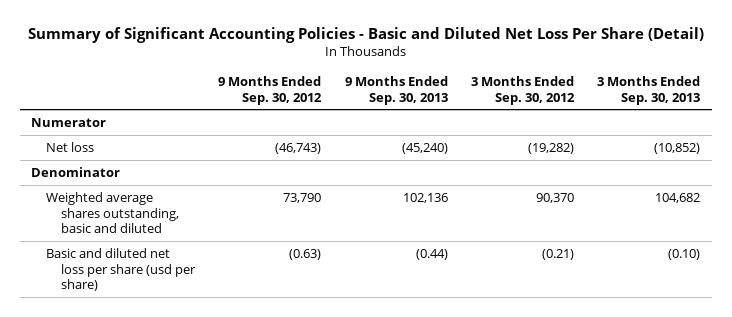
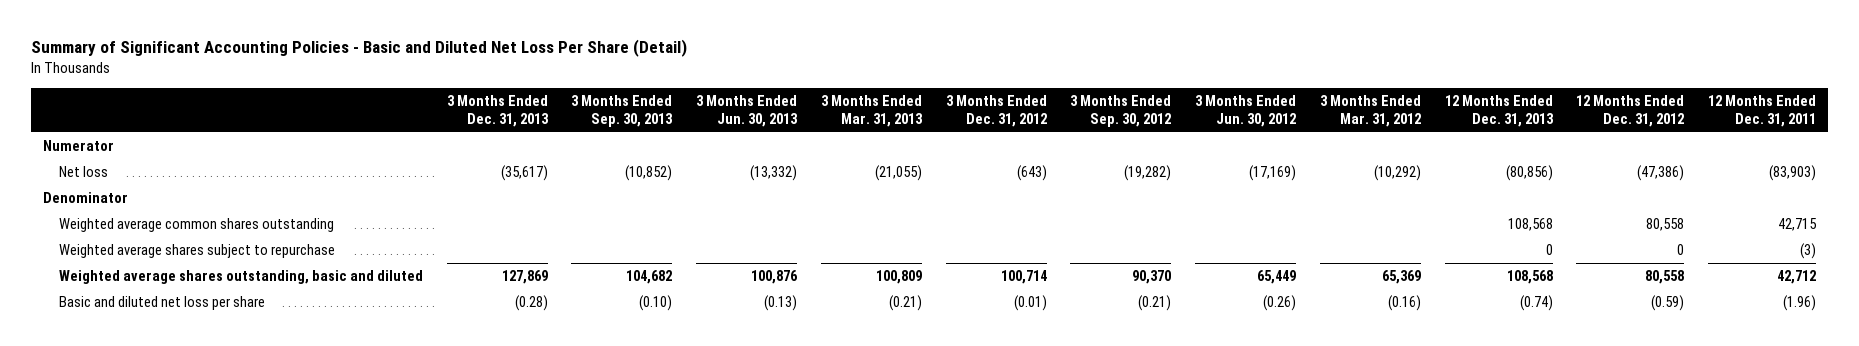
- | 9 Months Ended Sep. 30, 2012 | 9 Months Ended Sep. 30, 2013 | 3 Months Ended Sep. 30, 2012 | 3 Months Ended Sep. 30, 2013
+ | 3 Months Ended Dec. 31, 2013 | 3 Months Ended Sep. 30, 2013 | 3 Months Ended Jun. 30, 2013 | 3 Months Ended Mar. 31, 2013 | 3 Months Ended Dec. 31, 2012 | 3 Months Ended Sep. 30, 2012 | 3 Months Ended Jun. 30, 2012 | 3 Months Ended Mar. 31, 2012 | 12 Months Ended Dec. 31, 2013 | 12 Months Ended Dec. 31, 2012 | 12 Months Ended Dec. 31, 2011
+ Weighted average common shares outstanding | | | | | | | | | 108,568 | 80,558 | 42,715
+ Weighted average shares subject to repurchase | | | | | | | | | 0 | 0 | (3)
- Basic and diluted net loss per share (usd per share) | (0.63) | (0.44) | (0.21) | (0.10)
+ Basic and diluted net loss per share | (0.28) | (0.10) | (0.13) | (0.21) | (0.01) | (0.21) | (0.26) | (0.16) | (0.74) | (0.59) | (1.96)

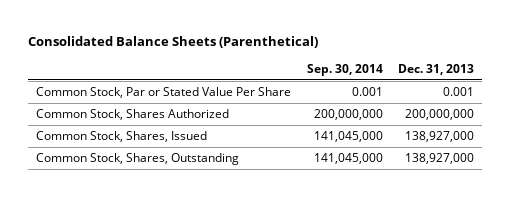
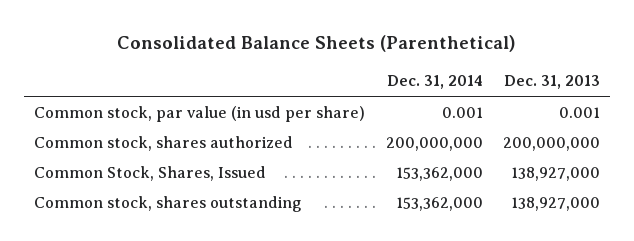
- | Sep. 30, 2014 | Dec. 31, 2013
+ | Dec. 31, 2014 | Dec. 31, 2013
- Common Stock, Par or Stated Value Per Share | 0.001 | 0.001
- Common Stock, Shares Authorized | 200,000,000 | 200,000,000
+ Common stock, par value (in usd per share) | 0.001 | 0.001
+ Common stock, shares authorized | 200,000,000 | 200,000,000
- Common Stock, Shares, Outstanding | 141,045,000 | 138,927,000
+ Common stock, shares outstanding | 153,362,000 | 138,927,000

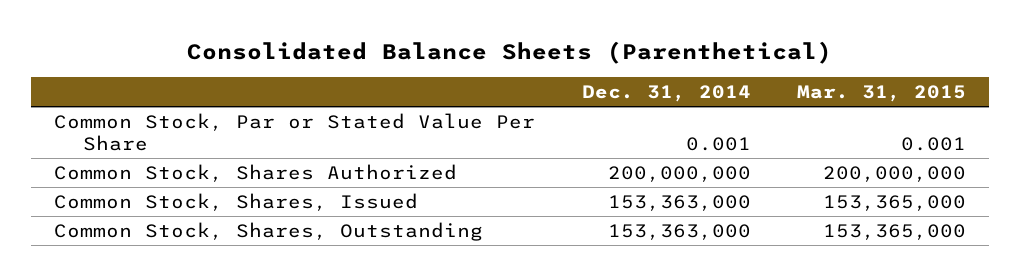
- | Dec. 31, 2014 | Dec. 31, 2013
+ | Dec. 31, 2014 | Mar. 31, 2015
- Common stock, par value (in usd per share) | 0.001 | 0.001
- Common stock, shares authorized | 200,000,000 | 200,000,000
- Common Stock, Shares, Issued | 153,362,000 | 138,927,000
- Common stock, shares outstanding | 153,362,000 | 138,927,000
+ Common Stock, Par or Stated Value Per Share | 0.001 | 0.001
+ Common Stock, Shares Authorized | 200,000,000 | 200,000,000
+ Common Stock, Shares, Issued | 153,363,000 | 153,365,000
+ Common Stock, Shares, Outstanding | 153,363,000 | 153,365,000

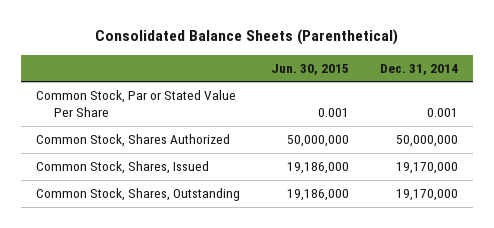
- | Dec. 31, 2014 | Mar. 31, 2015
+ | Jun. 30, 2015 | Dec. 31, 2014
- Common Stock, Shares Authorized | 200,000,000 | 200,000,000
- Common Stock, Shares, Issued | 153,363,000 | 153,365,000
- Common Stock, Shares, Outstanding | 153,363,000 | 153,365,000
+ Common Stock, Shares Authorized | 50,000,000 | 50,000,000
+ Common Stock, Shares, Issued | 19,186,000 | 19,170,000
+ Common Stock, Shares, Outstanding | 19,186,000 | 19,170,000

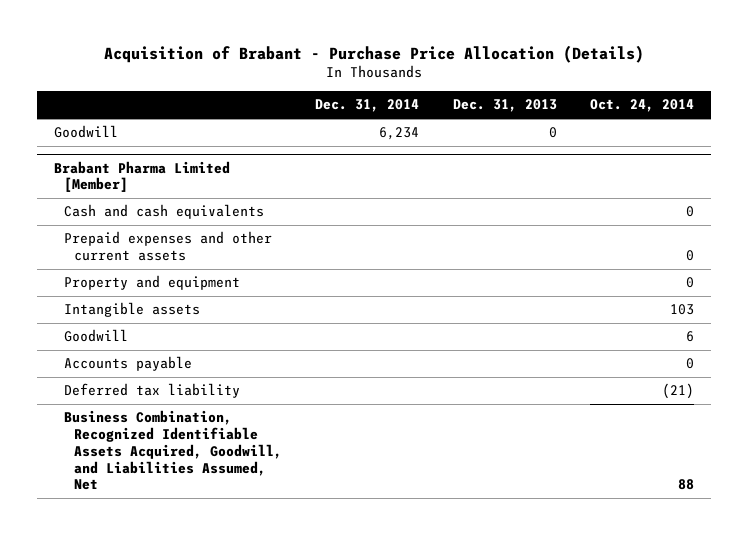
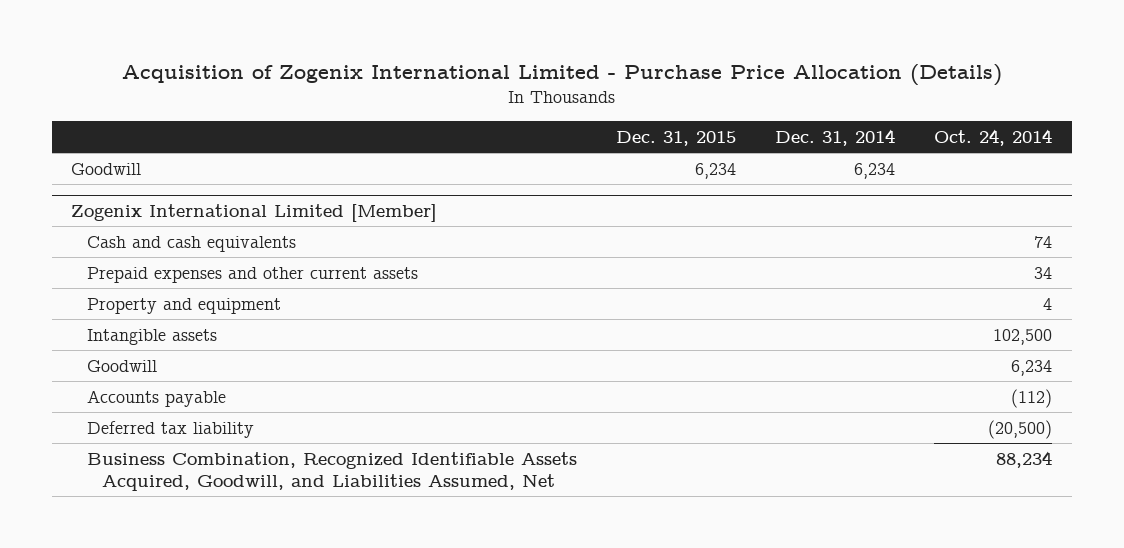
- Acquisition of Brabant - Purchase Price Allocation (Details)
+ Acquisition of Zogenix International Limited - Purchase Price Allocation (Details)
- | Dec. 31, 2014 | Dec. 31, 2013 | Oct. 24, 2014
+ | Dec. 31, 2015 | Dec. 31, 2014 | Oct. 24, 2014
- Brabant Pharma Limited [Member]
- Cash and cash equivalents | | | 0
- Prepaid expenses and other current assets | | | 0
- Property and equipment | | | 0
- Intangible assets | | | 103
- Goodwill | | | 6
- Accounts payable | | | 0
- Deferred tax liability | | | (21)
- Business Combination, Recognized Identifiable Assets Acquired, Goodwill, and Liabilities Assumed, Net | | | 88
+ Zogenix International Limited [Member]
+ Cash and cash equivalents | | | 74
+ Prepaid expenses and other current assets | | | 34
+ Property and equipment | | | 4
+ Intangible assets | | | 102,500
+ Goodwill | | | 6,234
+ Accounts payable | | | (112)
+ Deferred tax liability | | | (20,500)
+ Business Combination, Recognized Identifiable Assets Acquired, Goodwill, and Liabilities Assumed, Net | | | 88,234

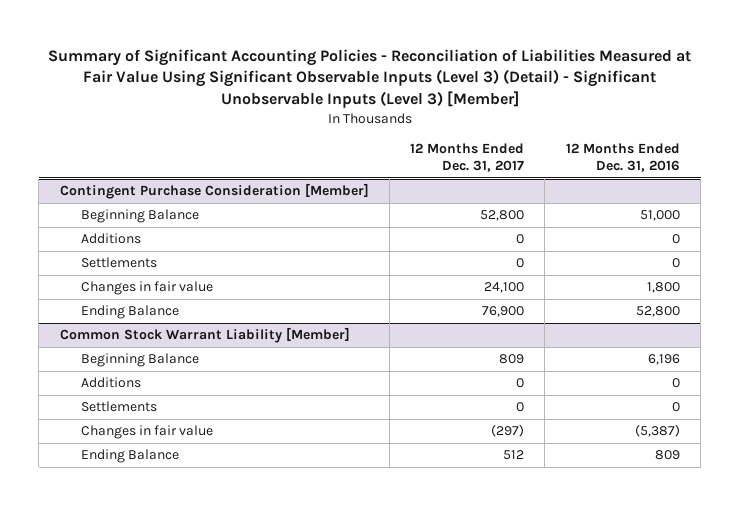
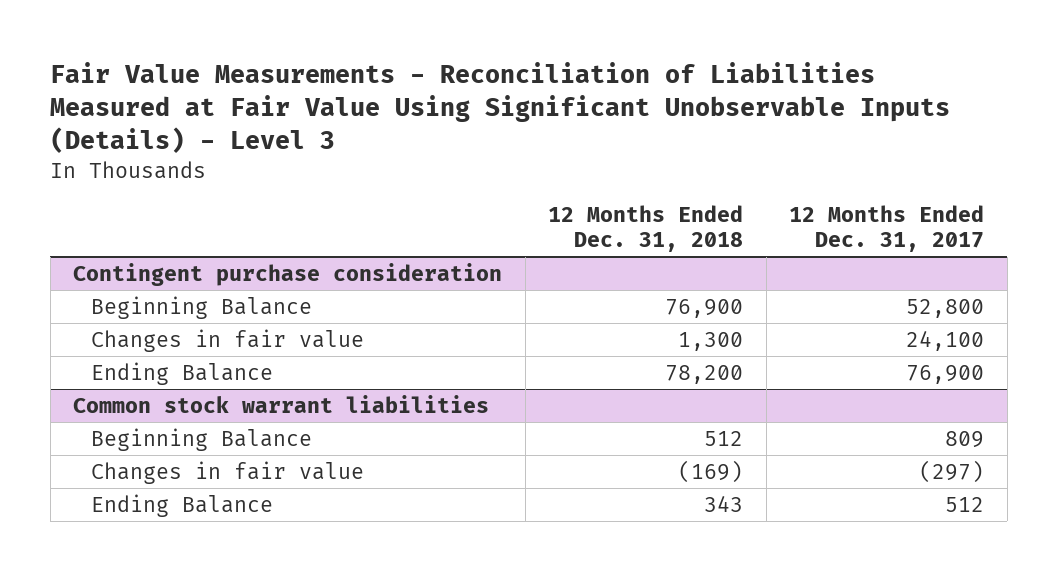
- Summary of Significant Accounting Policies - Reconciliation of Liabilities Measured at Fair Value Using Significant Observable Inputs (Level 3) (Detail) - Significant Unobservable Inputs (Level 3) [Member]
+ Fair Value Measurements - Reconciliation of Liabilities Measured at Fair Value Using Significant Unobservable Inputs (Details) - Level 3
- | 12 Months Ended Dec. 31, 2017 | 12 Months Ended Dec. 31, 2016
+ | 12 Months Ended Dec. 31, 2018 | 12 Months Ended Dec. 31, 2017
- Contingent Purchase Consideration [Member]
+ Contingent purchase consideration
- Additions | 0 | 0
- Settlements | 0 | 0
- Common Stock Warrant Liability [Member]
+ Common stock warrant liabilities
- Additions | 0 | 0
- Settlements | 0 | 0

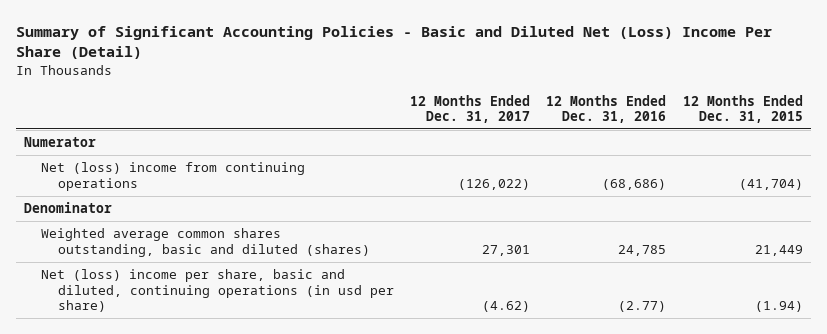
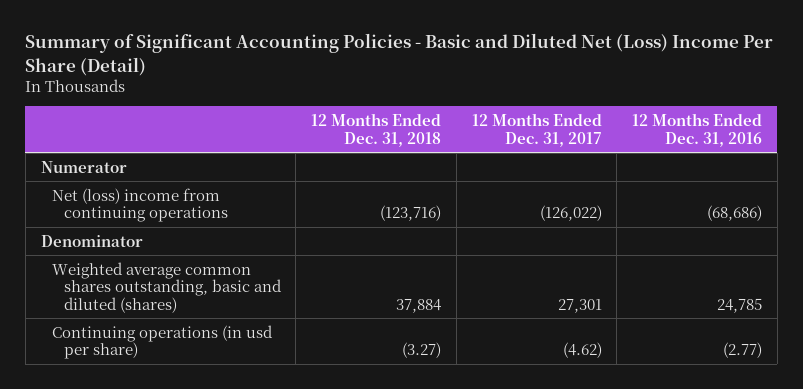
- | 12 Months Ended Dec. 31, 2017 | 12 Months Ended Dec. 31, 2016 | 12 Months Ended Dec. 31, 2015
+ | 12 Months Ended Dec. 31, 2018 | 12 Months Ended Dec. 31, 2017 | 12 Months Ended Dec. 31, 2016
- Net (loss) income per share, basic and diluted, continuing operations (in usd per share) | (4.62) | (2.77) | (1.94)
+ Continuing operations (in usd per share) | (3.27) | (4.62) | (2.77)

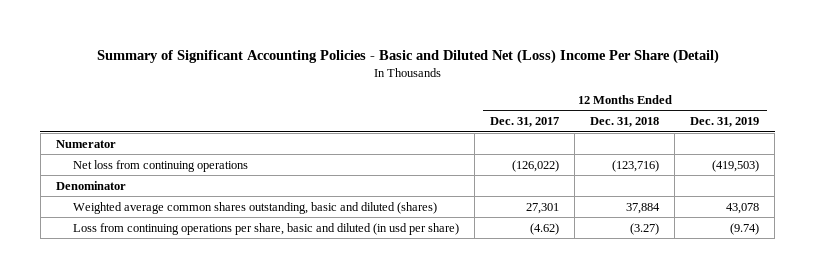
- | 12 Months Ended Dec. 31, 2018 | 12 Months Ended Dec. 31, 2017 | 12 Months Ended Dec. 31, 2016
+ | 12 Months Ended Dec. 31, 2017 | 12 Months Ended Dec. 31, 2018 | 12 Months Ended Dec. 31, 2019
- Net (loss) income from continuing operations | (123,716) | (126,022) | (68,686)
+ Net loss from continuing operations | (126,022) | (123,716) | (419,503)
- Continuing operations (in usd per share) | (3.27) | (4.62) | (2.77)
+ Loss from continuing operations per share, basic and diluted (in usd per share) | (4.62) | (3.27) | (9.74)

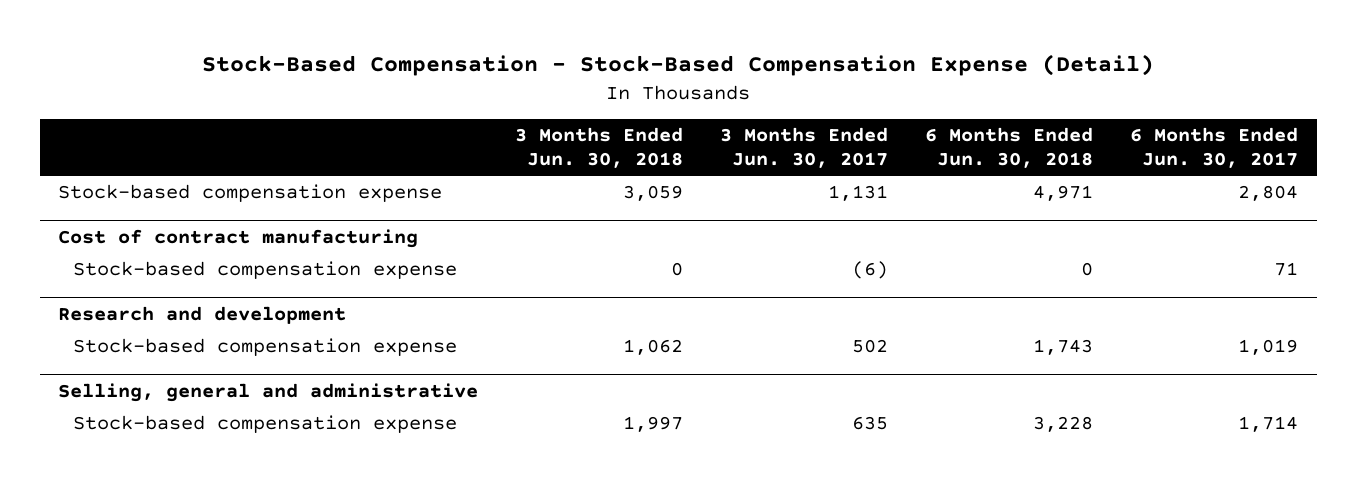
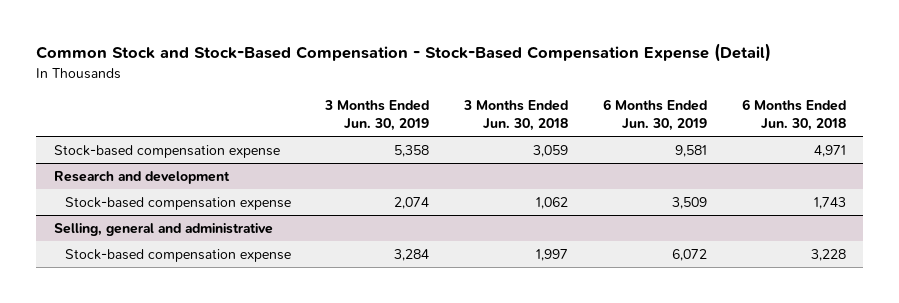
- Stock-Based Compensation - Stock-Based Compensation Expense (Detail)
+ Common Stock and Stock-Based Compensation - Stock-Based Compensation Expense (Detail)
- | 3 Months Ended Jun. 30, 2018 | 3 Months Ended Jun. 30, 2017 | 6 Months Ended Jun. 30, 2018 | 6 Months Ended Jun. 30, 2017
+ | 3 Months Ended Jun. 30, 2019 | 3 Months Ended Jun. 30, 2018 | 6 Months Ended Jun. 30, 2019 | 6 Months Ended Jun. 30, 2018
- Cost of contract manufacturing
- Stock-based compensation expense | 0 | (6) | 0 | 71

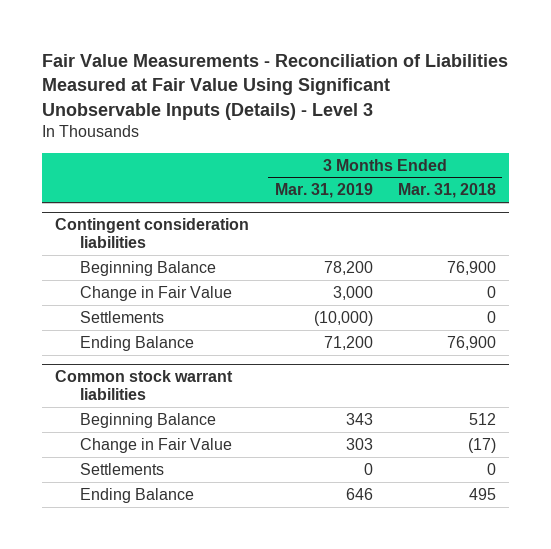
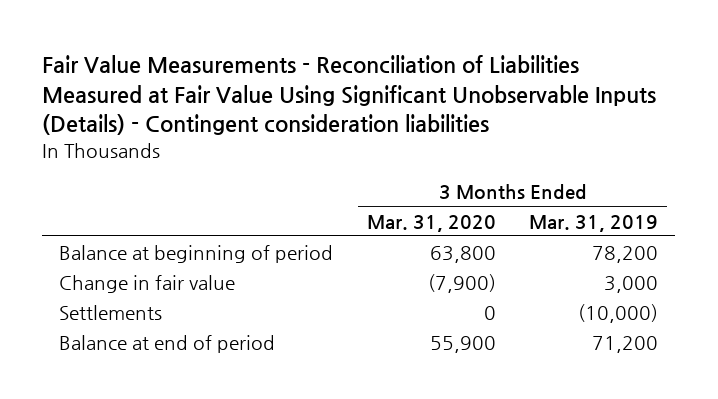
- Fair Value Measurements - Reconciliation of Liabilities Measured at Fair Value Using Significant Unobservable Inputs (Details) - Level 3
+ Fair Value Measurements - Reconciliation of Liabilities Measured at Fair Value Using Significant Unobservable Inputs (Details) - Contingent consideration liabilities
- | 3 Months Ended Mar. 31, 2019 | 3 Months Ended Mar. 31, 2018
+ | 3 Months Ended Mar. 31, 2020 | 3 Months Ended Mar. 31, 2019
- Contingent consideration liabilities
- Beginning Balance | 78,200 | 76,900
- Change in Fair Value | 3,000 | 0
+ Balance at beginning of period | 63,800 | 78,200
+ Change in fair value | (7,900) | 3,000
- Ending Balance | 71,200 | 76,900
- Common stock warrant liabilities
- Beginning Balance | 343 | 512
- Change in Fair Value | 303 | (17)
- Settlements | 0 | 0
- Ending Balance | 646 | 495
+ Balance at end of period | 55,900 | 71,200

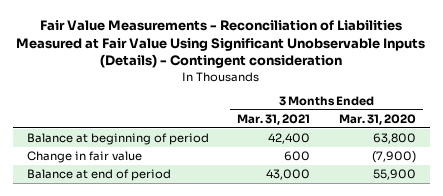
- Fair Value Measurements - Reconciliation of Liabilities Measured at Fair Value Using Significant Unobservable Inputs (Details) - Contingent consideration liabilities
+ Fair Value Measurements - Reconciliation of Liabilities Measured at Fair Value Using Significant Unobservable Inputs (Details) - Contingent consideration
- | 3 Months Ended Mar. 31, 2020 | 3 Months Ended Mar. 31, 2019
+ | 3 Months Ended Mar. 31, 2021 | 3 Months Ended Mar. 31, 2020
- Settlements | 0 | (10,000)

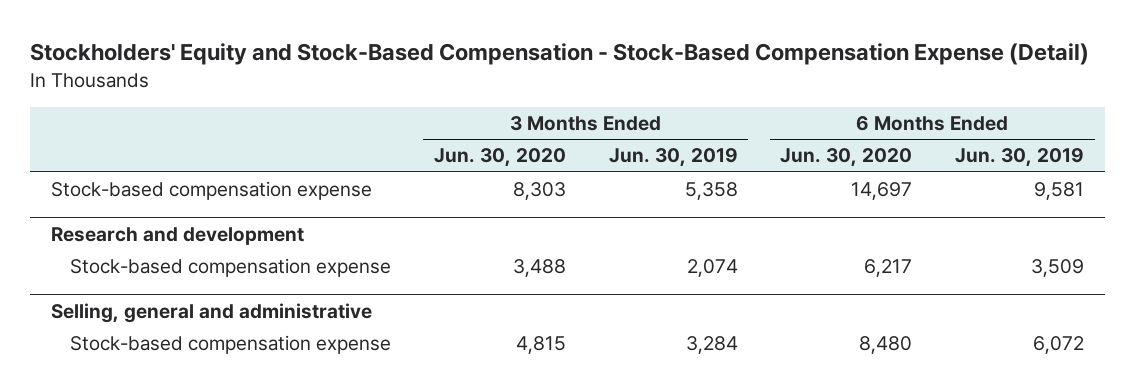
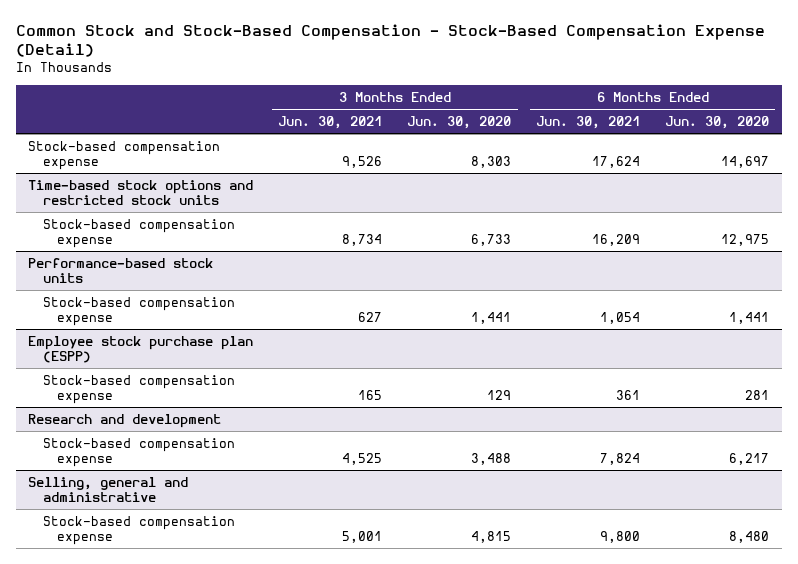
- Stockholders' Equity and Stock-Based Compensation - Stock-Based Compensation Expense (Detail)
+ Common Stock and Stock-Based Compensation - Stock-Based Compensation Expense (Detail)
- | 3 Months Ended Jun. 30, 2020 | 3 Months Ended Jun. 30, 2019 | 6 Months Ended Jun. 30, 2020 | 6 Months Ended Jun. 30, 2019
+ | 3 Months Ended Jun. 30, 2021 | 3 Months Ended Jun. 30, 2020 | 6 Months Ended Jun. 30, 2021 | 6 Months Ended Jun. 30, 2020
+ Time-based stock options and restricted stock units
+ Stock-based compensation expense | 8,734 | 6,733 | 16,209 | 12,975
+ Performance-based stock units
+ Stock-based compensation expense | 627 | 1,441 | 1,054 | 1,441
+ Employee stock purchase plan (ESPP)
+ Stock-based compensation expense | 165 | 129 | 361 | 281

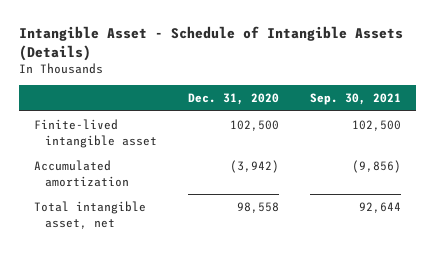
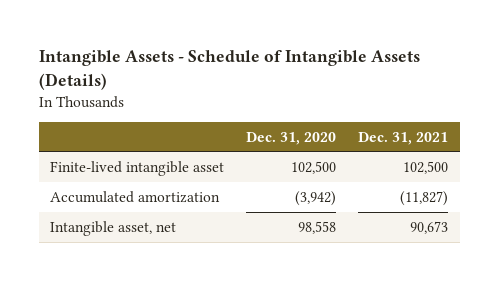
- Intangible Asset - Schedule of Intangible Assets (Details)
+ Intangible Assets - Schedule of Intangible Assets (Details)
- | Dec. 31, 2020 | Sep. 30, 2021
+ | Dec. 31, 2020 | Dec. 31, 2021
- Total intangible asset, net | 98,558 | 92,644
+ Intangible asset, net | 98,558 | 90,673

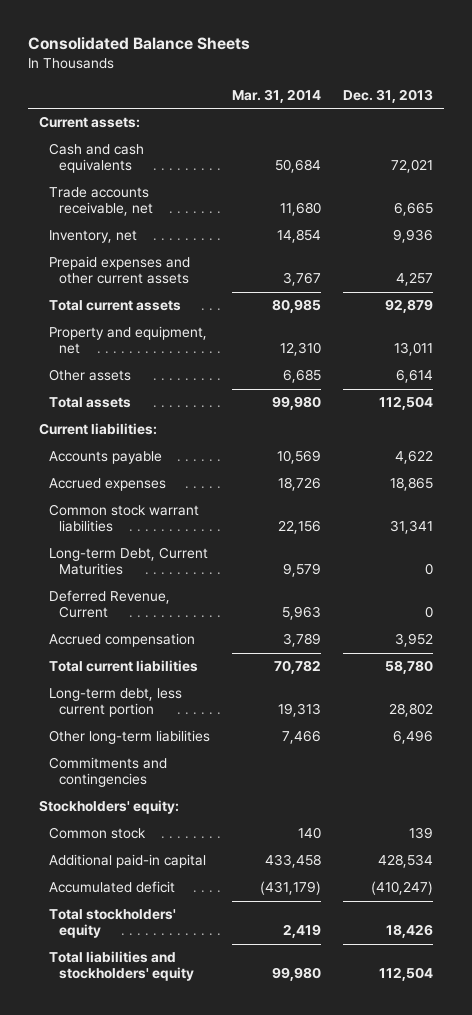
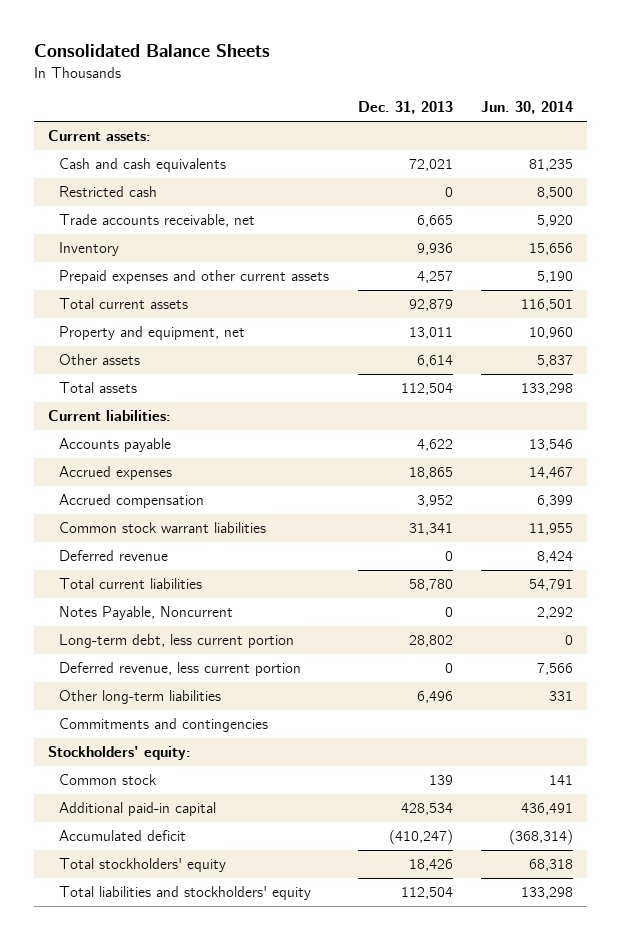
- | Mar. 31, 2014 | Dec. 31, 2013
+ | Dec. 31, 2013 | Jun. 30, 2014
+ Restricted cash | 0 | 8,500
- Inventory, net | 14,854 | 9,936
+ Inventory | 9,936 | 15,656
- Long-term Debt, Current Maturities | 9,579 | 0
- Deferred Revenue, Current | 5,963 | 0
moved down: Common stock warrant liabilities | 31,341 | 11,955
+ Deferred revenue | 0 | 8,424
+ Notes Payable, Noncurrent | 0 | 2,292
+ Deferred revenue, less current portion | 0 | 7,566

